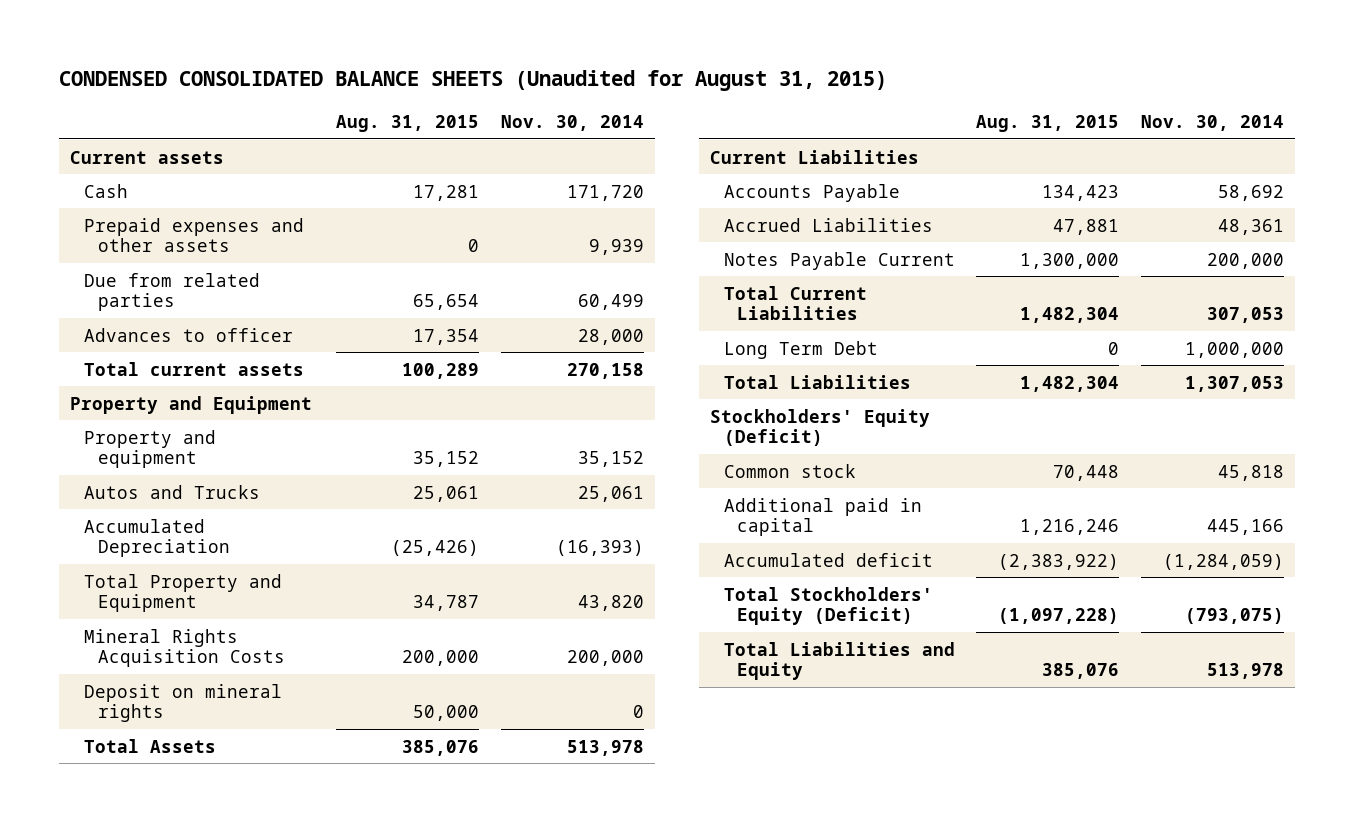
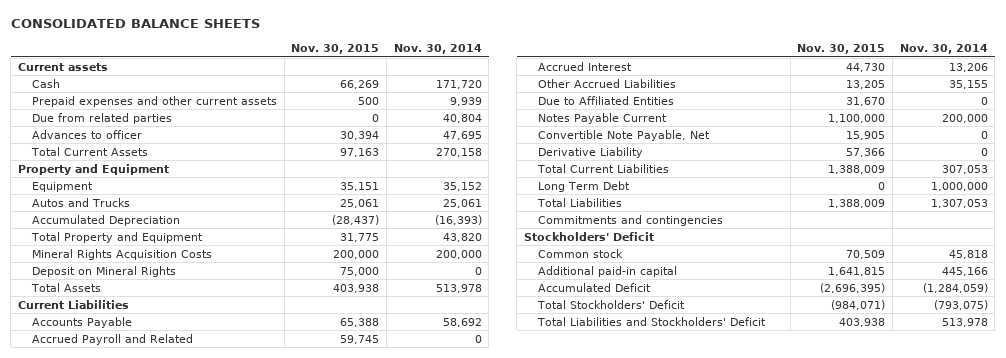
- CONDENSED CONSOLIDATED BALANCE SHEETS (Unaudited for August 31, 2015)
+ CONSOLIDATED BALANCE SHEETS
- | Aug. 31, 2015 | Nov. 30, 2014
+ | Nov. 30, 2015 | Nov. 30, 2014
- Prepaid expenses and other assets | 0 | 9,939
- Due from related parties | 65,654 | 60,499
- Advances to officer | 17,354 | 28,000
- Total current assets | 100,289 | 270,158
+ Prepaid expenses and other current assets | 500 | 9,939
+ Due from related parties | 0 | 40,804
+ Advances to officer | 30,394 | 47,695
+ Total Current Assets | 97,163 | 270,158
- Property and equipment | 35,152 | 35,152
+ Equipment | 35,151 | 35,152
- Deposit on mineral rights | 50,000 | 0
+ Deposit on Mineral Rights | 75,000 | 0
- Accrued Liabilities | 47,881 | 48,361
+ Accrued Payroll and Related | 59,745 | 0
+ Accrued Interest | 44,730 | 13,206
+ Other Accrued Liabilities | 13,205 | 35,155
+ Due to Affiliated Entities | 31,670 | 0
+ Convertible Note Payable, Net | 15,905 | 0
+ Derivative Liability | 57,366 | 0
- Stockholders' Equity (Deficit)
+ Commitments and contingencies
+ Stockholders' Deficit
- Additional paid in capital | 1,216,246 | 445,166
- Accumulated deficit | (2,383,922) | (1,284,059)
- Total Stockholders' Equity (Deficit) | (1,097,228) | (793,075)
- Total Liabilities and Equity | 385,076 | 513,978
+ Additional paid-in capital | 1,641,815 | 445,166
+ Accumulated Deficit | (2,696,395) | (1,284,059)
+ Total Stockholders' Deficit | (984,071) | (793,075)
+ Total Liabilities and Stockholders' Deficit | 403,938 | 513,978

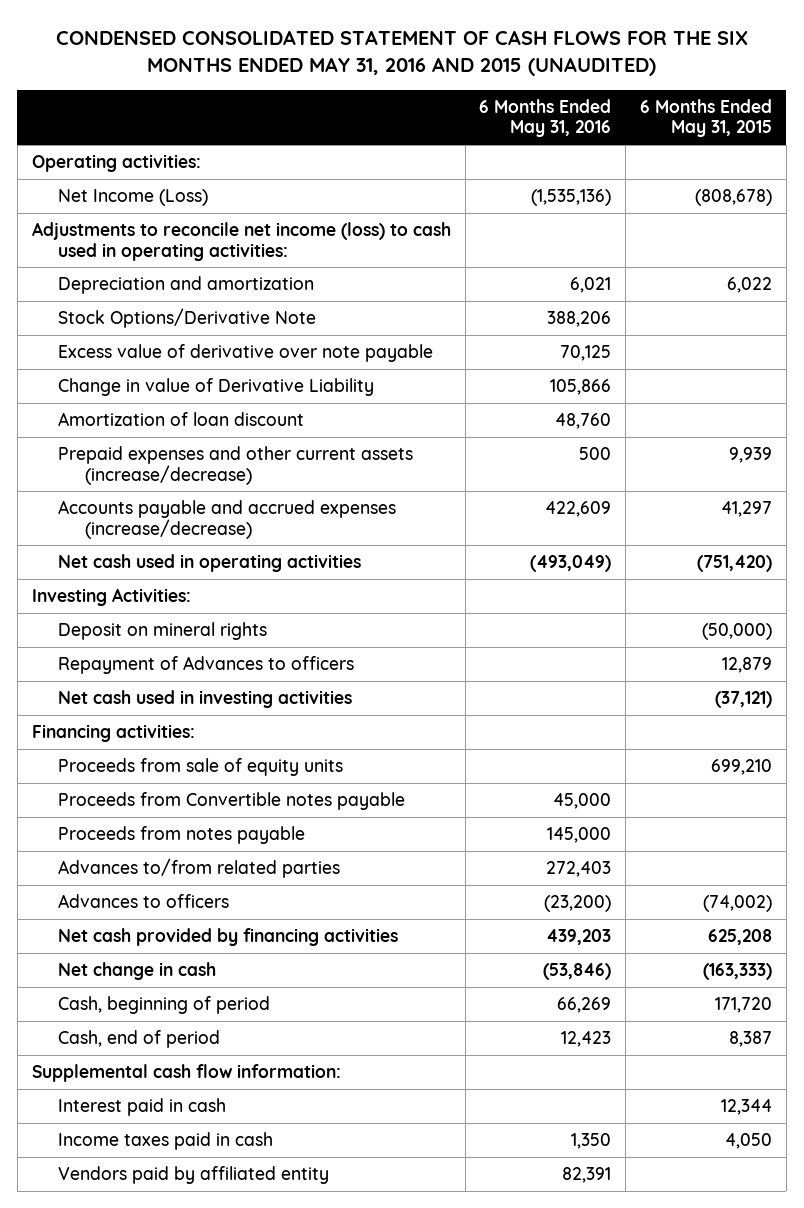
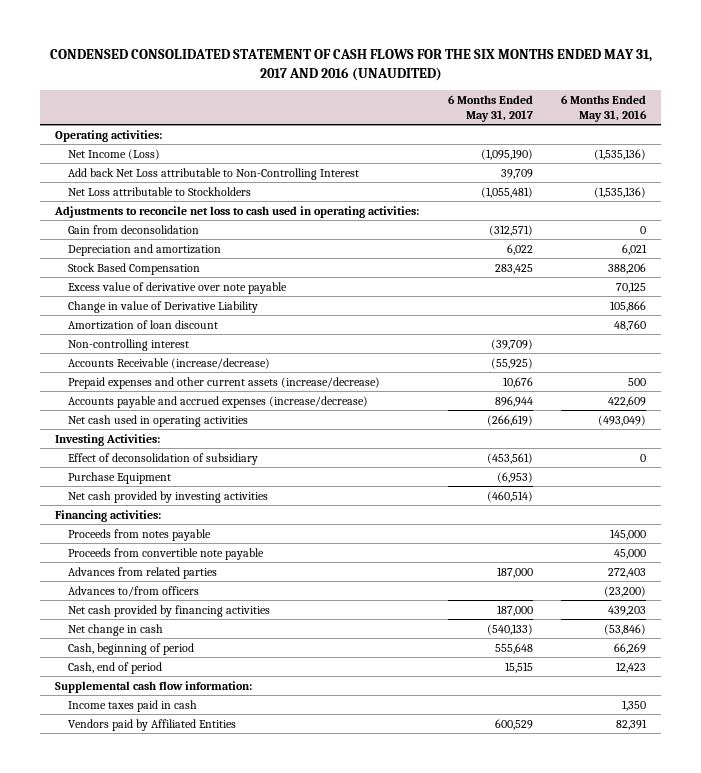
- CONDENSED CONSOLIDATED STATEMENT OF CASH FLOWS FOR THE SIX MONTHS ENDED MAY 31, 2016 AND 2015 (UNAUDITED)
+ CONDENSED CONSOLIDATED STATEMENT OF CASH FLOWS FOR THE SIX MONTHS ENDED MAY 31, 2017 AND 2016 (UNAUDITED)
- | 6 Months Ended May 31, 2016 | 6 Months Ended May 31, 2015
+ | 6 Months Ended May 31, 2017 | 6 Months Ended May 31, 2016
- Adjustments to reconcile net income (loss) to cash used in operating activities:
+ Add back Net Loss attributable to Non-Controlling Interest | 39,709 |
+ Net Loss attributable to Stockholders | (1,055,481) | (1,535,136)
+ Adjustments to reconcile net loss to cash used in operating activities:
+ Gain from deconsolidation | (312,571) | 0
- Stock Options/Derivative Note | 388,206 |
+ Stock Based Compensation | 283,425 | 388,206
+ Non-controlling interest | (39,709) |
+ Accounts Receivable (increase/decrease) | (55,925) |
- Deposit on mineral rights | | (50,000)
- Repayment of Advances to officers | | 12,879
- Net cash used in investing activities | | (37,121)
+ Effect of deconsolidation of subsidiary | (453,561) | 0
+ Purchase Equipment | (6,953) |
+ Net cash provided by investing activities | (460,514) |
- Proceeds from sale of equity units | | 699,210
- Proceeds from Convertible notes payable | 45,000 |
- Advances to/from related parties | 272,403 |
- Advances to officers | (23,200) | (74,002)
+ Proceeds from convertible note payable | | 45,000
+ Advances from related parties | 187,000 | 272,403
+ Advances to/from officers | | (23,200)
- Interest paid in cash | | 12,344
- Vendors paid by affiliated entity | 82,391 |
+ Vendors paid by Affiliated Entities | 600,529 | 82,391

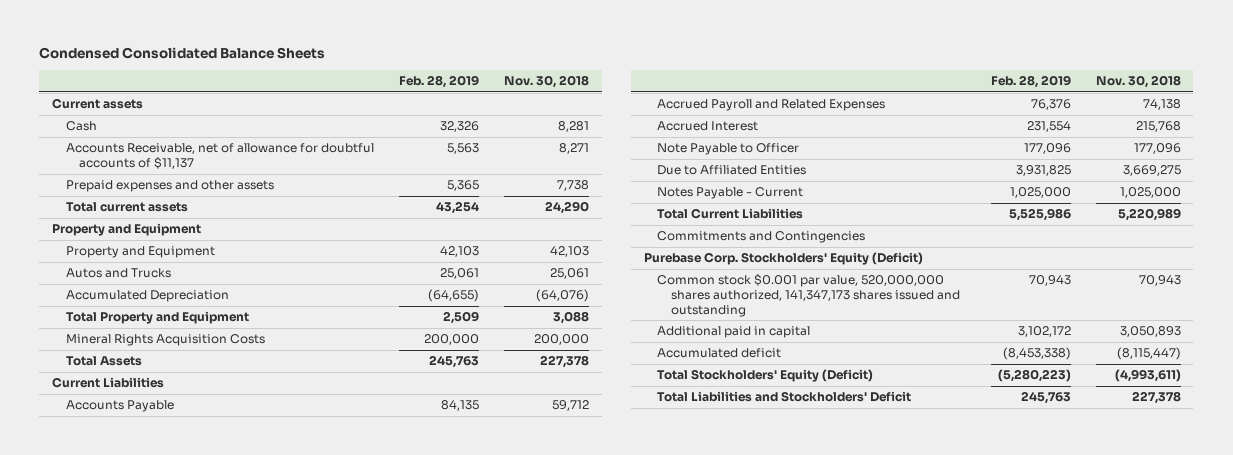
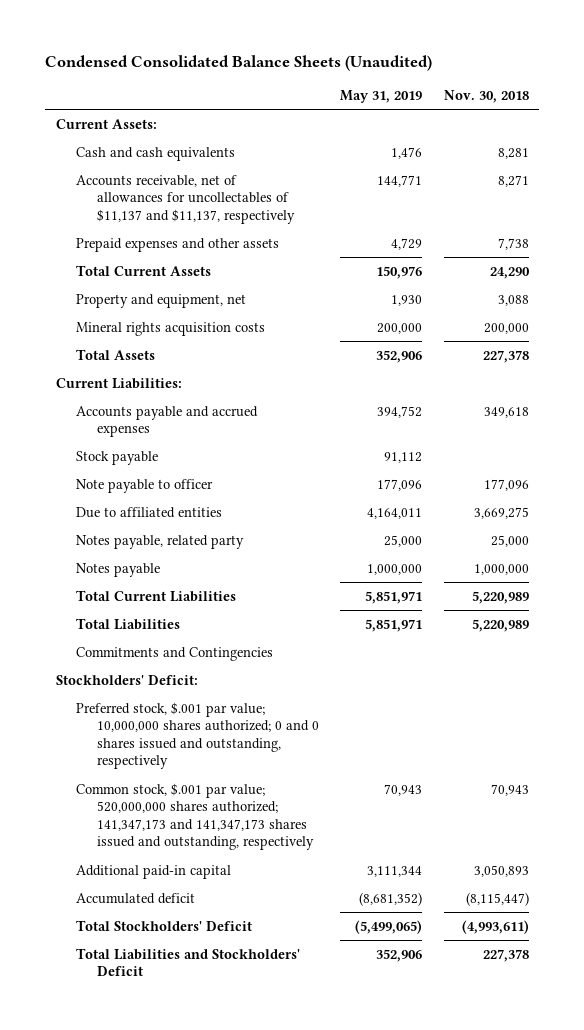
- Condensed Consolidated Balance Sheets
+ Condensed Consolidated Balance Sheets (Unaudited)
- | Feb. 28, 2019 | Nov. 30, 2018
+ | May 31, 2019 | Nov. 30, 2018
- Current assets
- Cash | 32,326 | 8,281
- Accounts Receivable, net of allowance for doubtful accounts of $11,137 | 5,563 | 8,271
+ Current Assets:
+ Cash and cash equivalents | 1,476 | 8,281
+ Accounts receivable, net of allowances for uncollectables of $11,137 and $11,137, respectively | 144,771 | 8,271
- Total current assets | 43,254 | 24,290
- Property and Equipment
- Property and Equipment | 42,103 | 42,103
- Autos and Trucks | 25,061 | 25,061
- Accumulated Depreciation | (64,655) | (64,076)
- Total Property and Equipment | 2,509 | 3,088
- Mineral Rights Acquisition Costs | 200,000 | 200,000
+ Total Current Assets | 150,976 | 24,290
+ Property and equipment, net | 1,930 | 3,088
+ Mineral rights acquisition costs | 200,000 | 200,000
- Current Liabilities
- Accounts Payable | 84,135 | 59,712
- Accrued Payroll and Related Expenses | 76,376 | 74,138
- Accrued Interest | 231,554 | 215,768
- Note Payable to Officer | 177,096 | 177,096
- Due to Affiliated Entities | 3,931,825 | 3,669,275
- Notes Payable - Current | 1,025,000 | 1,025,000
+ Current Liabilities:
+ Accounts payable and accrued expenses | 394,752 | 349,618
+ Stock payable | 91,112 |
+ Note payable to officer | 177,096 | 177,096
+ Due to affiliated entities | 4,164,011 | 3,669,275
+ Notes payable, related party | 25,000 | 25,000
+ Notes payable | 1,000,000 | 1,000,000
+ Total Liabilities | 5,851,971 | 5,220,989
- Purebase Corp. Stockholders' Equity (Deficit)
- Common stock $0.001 par value, 520,000,000 shares authorized, 141,347,173 shares issued and outstanding | 70,943 | 70,943
- Additional paid in capital | 3,102,172 | 3,050,893
+ Stockholders' Deficit:
+ Preferred stock, $.001 par value; 10,000,000 shares authorized; 0 and 0 shares issued and outstanding, respectively
+ Common stock, $.001 par value; 520,000,000 shares authorized; 141,347,173 and 141,347,173 shares issued and outstanding, respectively | 70,943 | 70,943
+ Additional paid-in capital | 3,111,344 | 3,050,893
- Total Stockholders' Equity (Deficit) | (5,280,223) | (4,993,611)
+ Total Stockholders' Deficit | (5,499,065) | (4,993,611)

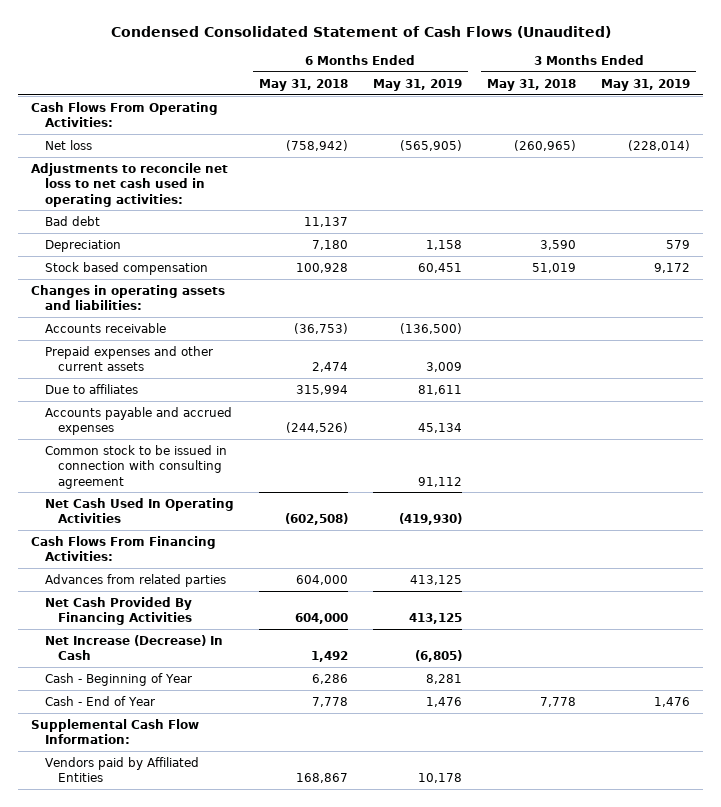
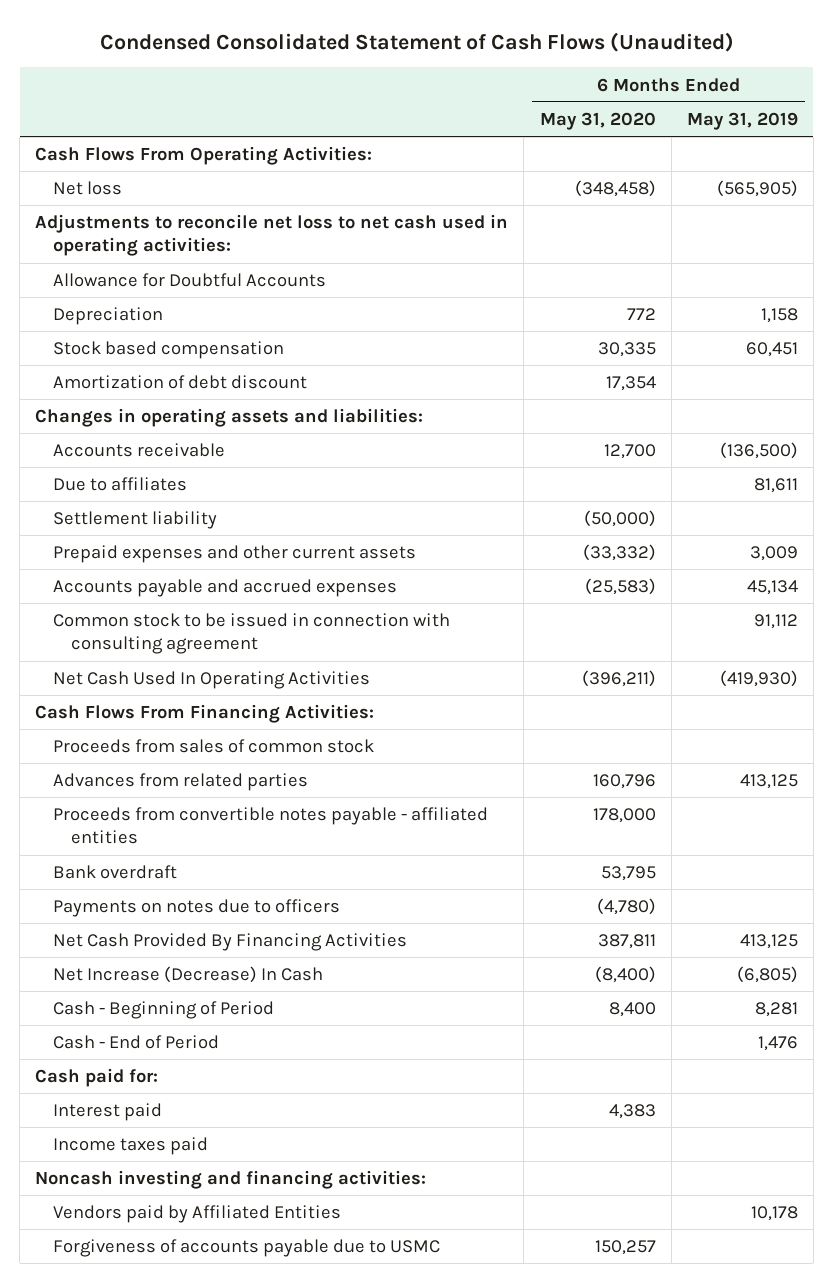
- | 6 Months Ended May 31, 2018 | 6 Months Ended May 31, 2019 | 3 Months Ended May 31, 2018 | 3 Months Ended May 31, 2019
+ | 6 Months Ended May 31, 2020 | 6 Months Ended May 31, 2019
- Bad debt | 11,137 | | |
+ Allowance for Doubtful Accounts
+ Amortization of debt discount | 17,354 |
+ Settlement liability | (50,000) |
moved down: Prepaid expenses and other current assets | (33,332) | 3,009
+ Proceeds from sales of common stock
+ Proceeds from convertible notes payable - affiliated entities | 178,000 |
+ Bank overdraft | 53,795 |
+ Payments on notes due to officers | (4,780) |
- Cash - Beginning of Year | 6,286 | 8,281 | |
- Cash - End of Year | 7,778 | 1,476 | 7,778 | 1,476
- Supplemental Cash Flow Information:
+ Cash - Beginning of Period | 8,400 | 8,281
+ Cash - End of Period | | 1,476
+ Cash paid for:
+ Interest paid | 4,383 |
+ Income taxes paid
+ Noncash investing and financing activities:
+ Forgiveness of accounts payable due to USMC | 150,257 |

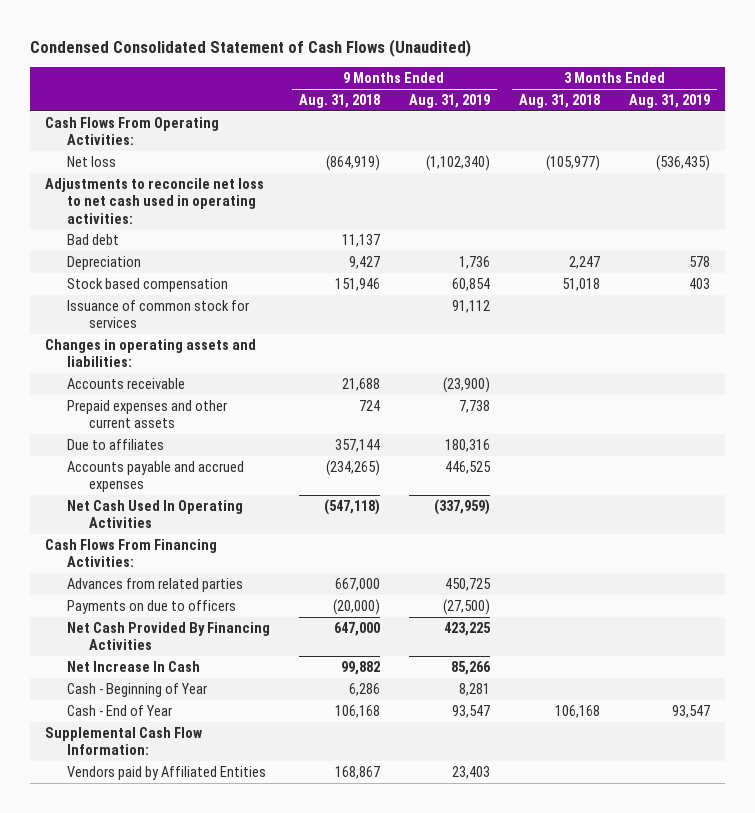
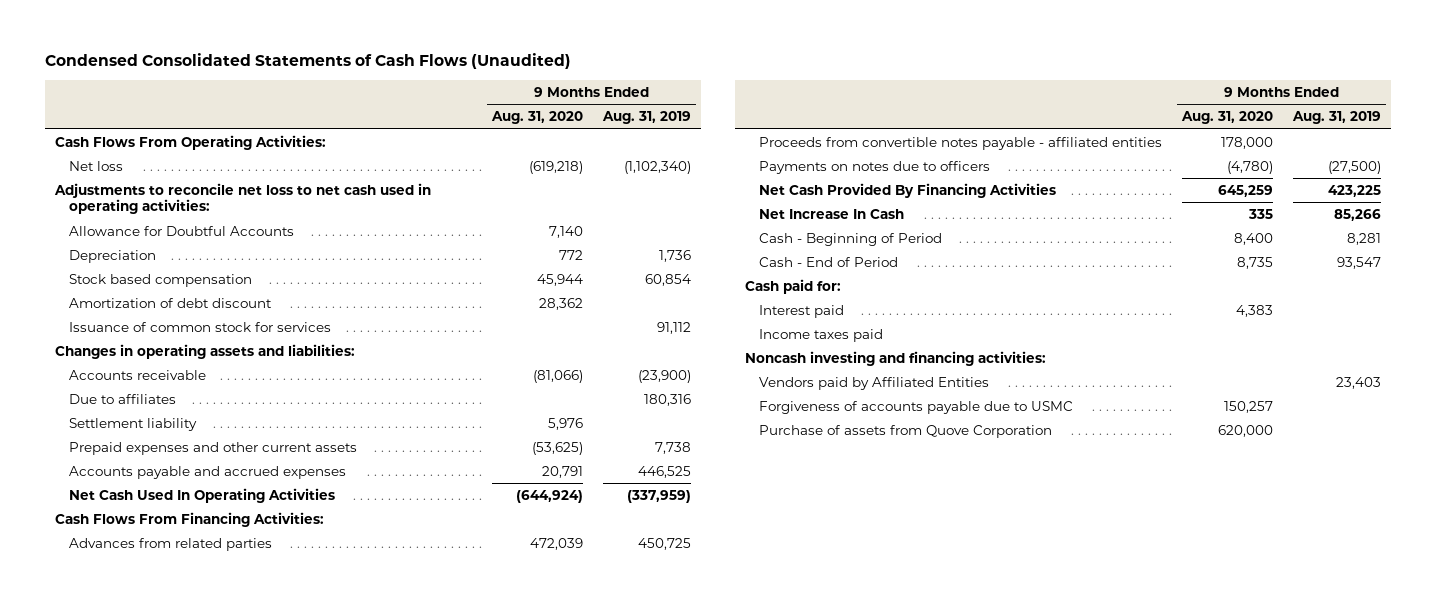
- Condensed Consolidated Statement of Cash Flows (Unaudited)
+ Condensed Consolidated Statements of Cash Flows (Unaudited)
- | 9 Months Ended Aug. 31, 2018 | 9 Months Ended Aug. 31, 2019 | 3 Months Ended Aug. 31, 2018 | 3 Months Ended Aug. 31, 2019
+ | 9 Months Ended Aug. 31, 2020 | 9 Months Ended Aug. 31, 2019
- Bad debt | 11,137 | | |
+ Allowance for Doubtful Accounts | 7,140 |
+ Amortization of debt discount | 28,362 |
+ Settlement liability | 5,976 |
moved down: Prepaid expenses and other current assets | (53,625) | 7,738
- Payments on due to officers | (20,000) | (27,500) | |
+ Proceeds from convertible notes payable - affiliated entities | 178,000 |
+ Payments on notes due to officers | (4,780) | (27,500)
- Cash - Beginning of Year | 6,286 | 8,281 | |
- Cash - End of Year | 106,168 | 93,547 | 106,168 | 93,547
- Supplemental Cash Flow Information:
+ Cash - Beginning of Period | 8,400 | 8,281
+ Cash - End of Period | 8,735 | 93,547
+ Cash paid for:
+ Interest paid | 4,383 |
+ Income taxes paid
+ Noncash investing and financing activities:
+ Forgiveness of accounts payable due to USMC | 150,257 |
+ Purchase of assets from Quove Corporation | 620,000 |

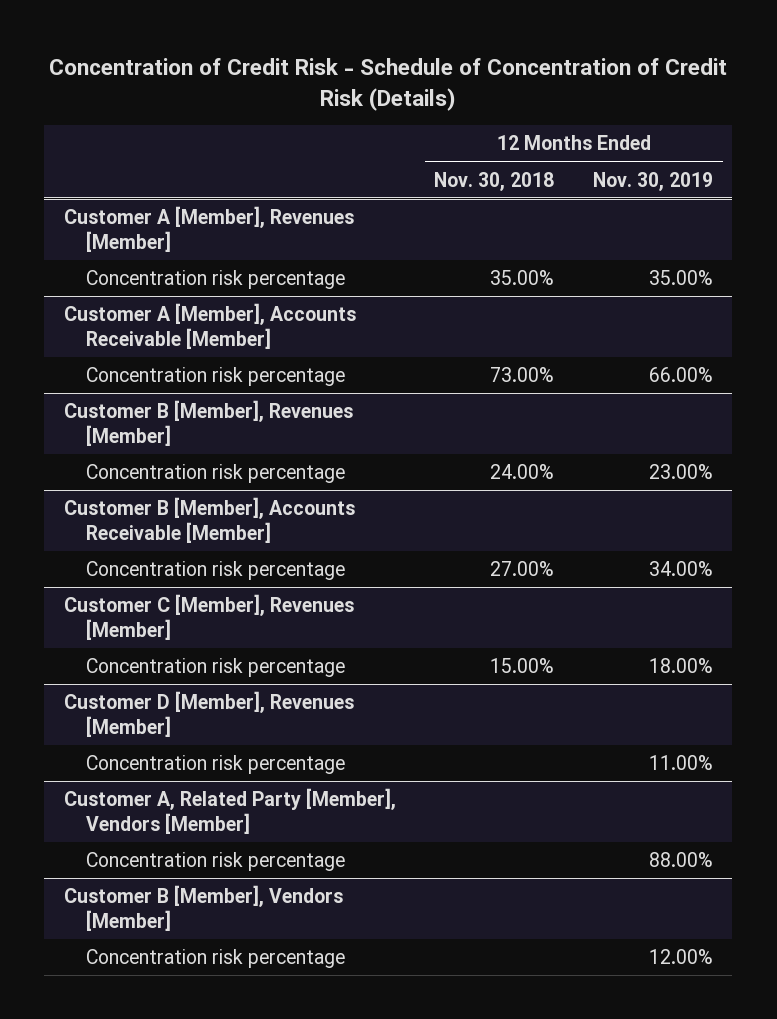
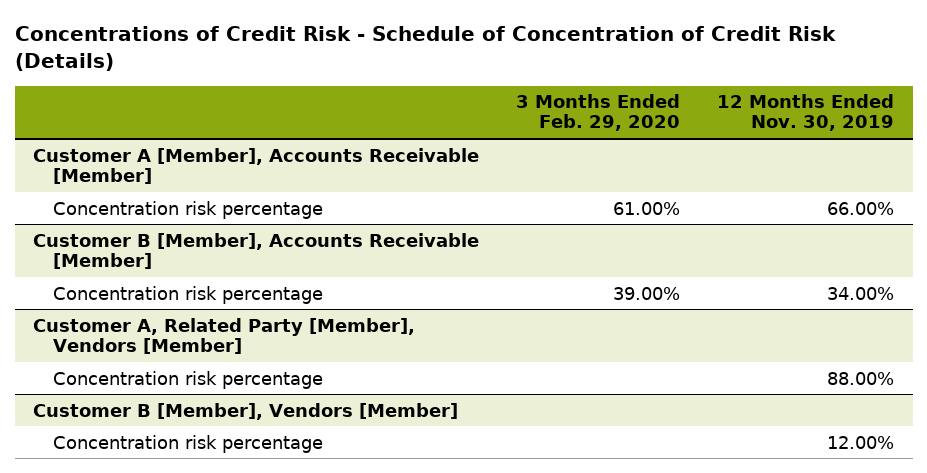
- Concentration of Credit Risk - Schedule of Concentration of Credit Risk (Details)
+ Concentrations of Credit Risk - Schedule of Concentration of Credit Risk (Details)
- | 12 Months Ended Nov. 30, 2018 | 12 Months Ended Nov. 30, 2019
+ | 3 Months Ended Feb. 29, 2020 | 12 Months Ended Nov. 30, 2019
- Customer A [Member], Revenues [Member]
- Concentration risk percentage | 35.00% | 35.00%
- Customer B [Member], Revenues [Member]
- Concentration risk percentage | 24.00% | 23.00%
- Customer C [Member], Revenues [Member]
- Concentration risk percentage | 15.00% | 18.00%
- Customer D [Member], Revenues [Member]
- Concentration risk percentage | | 11.00%

